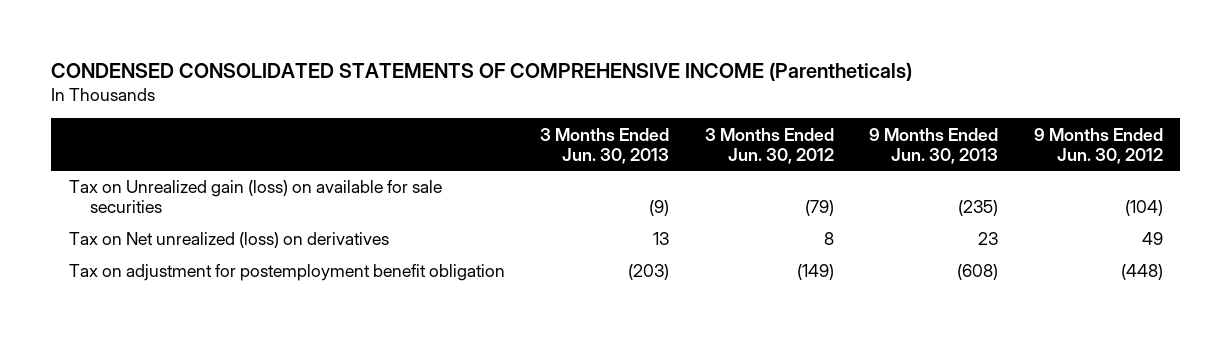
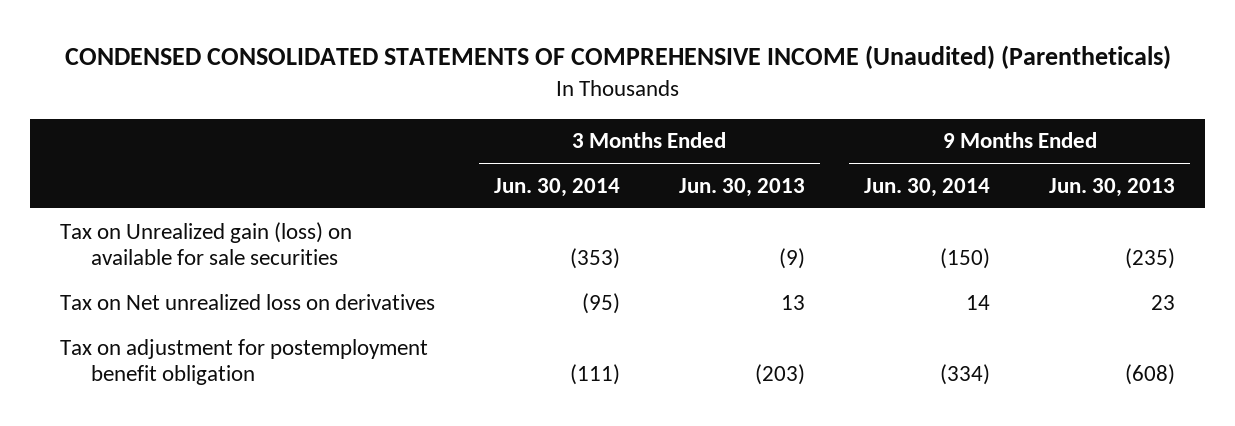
- CONDENSED CONSOLIDATED STATEMENTS OF COMPREHENSIVE INCOME (Parentheticals)
+ CONDENSED CONSOLIDATED STATEMENTS OF COMPREHENSIVE INCOME (Unaudited) (Parentheticals)
- | 3 Months Ended Jun. 30, 2013 | 3 Months Ended Jun. 30, 2012 | 9 Months Ended Jun. 30, 2013 | 9 Months Ended Jun. 30, 2012
+ | 3 Months Ended Jun. 30, 2014 | 3 Months Ended Jun. 30, 2013 | 9 Months Ended Jun. 30, 2014 | 9 Months Ended Jun. 30, 2013
- Tax on Net unrealized (loss) on derivatives | 13 | 8 | 23 | 49
+ Tax on Net unrealized loss on derivatives | (95) | 13 | 14 | 23

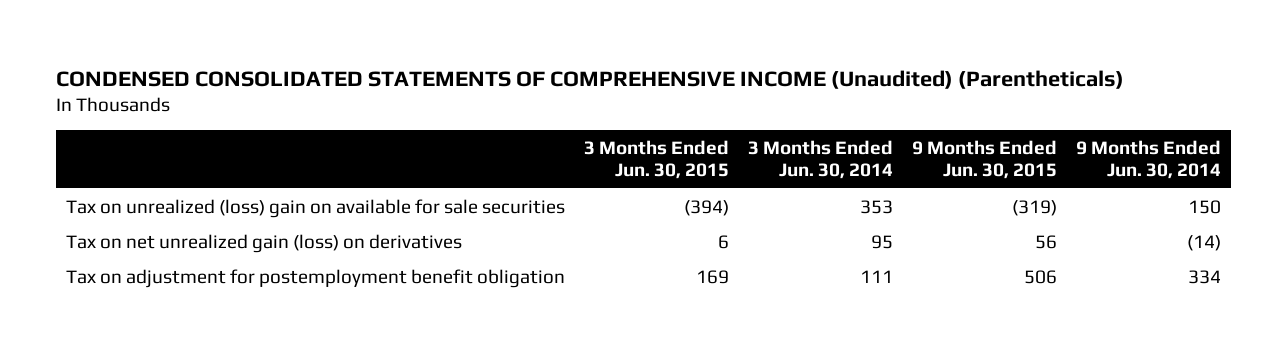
- | 3 Months Ended Jun. 30, 2014 | 3 Months Ended Jun. 30, 2013 | 9 Months Ended Jun. 30, 2014 | 9 Months Ended Jun. 30, 2013
+ | 3 Months Ended Jun. 30, 2015 | 3 Months Ended Jun. 30, 2014 | 9 Months Ended Jun. 30, 2015 | 9 Months Ended Jun. 30, 2014
- Tax on Unrealized gain (loss) on available for sale securities | (353) | (9) | (150) | (235)
- Tax on Net unrealized loss on derivatives | (95) | 13 | 14 | 23
- Tax on adjustment for postemployment benefit obligation | (111) | (203) | (334) | (608)
+ Tax on unrealized (loss) gain on available for sale securities | (394) | 353 | (319) | 150
+ Tax on net unrealized gain (loss) on derivatives | 6 | 95 | 56 | (14)
+ Tax on adjustment for postemployment benefit obligation | 169 | 111 | 506 | 334

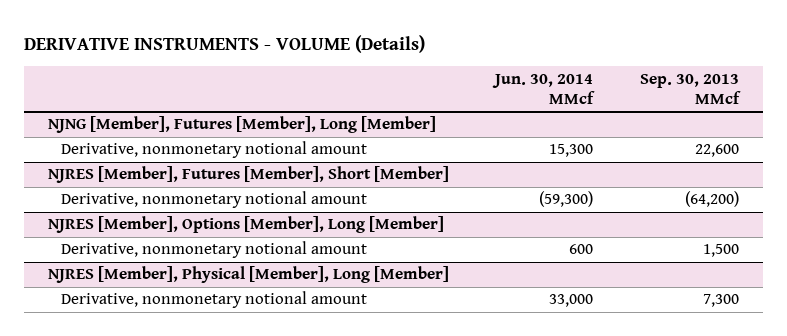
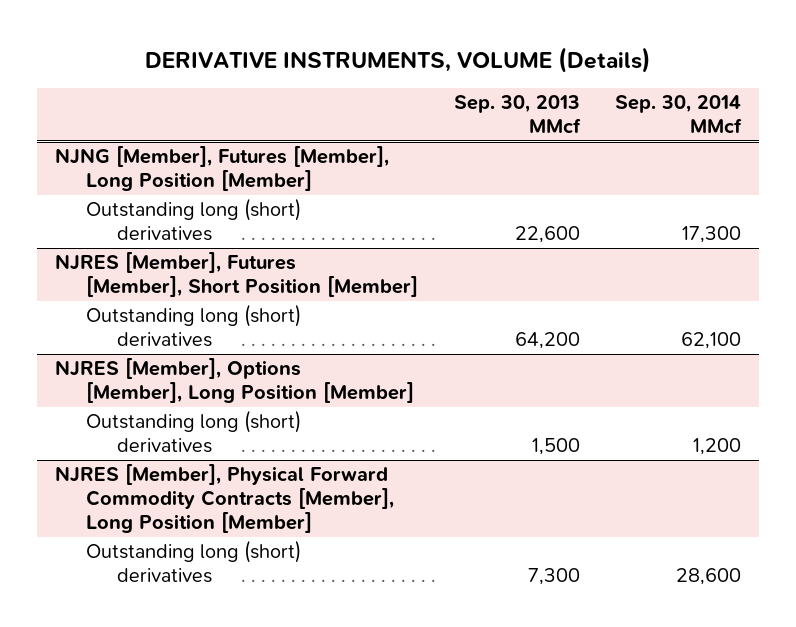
- DERIVATIVE INSTRUMENTS - VOLUME (Details)
+ DERIVATIVE INSTRUMENTS, VOLUME (Details)
- | Jun. 30, 2014 MMcf | Sep. 30, 2013 MMcf
+ | Sep. 30, 2013 MMcf | Sep. 30, 2014 MMcf
- NJNG [Member], Futures [Member], Long [Member]
- Derivative, nonmonetary notional amount | 15,300 | 22,600
- NJRES [Member], Futures [Member], Short [Member]
- Derivative, nonmonetary notional amount | (59,300) | (64,200)
- NJRES [Member], Options [Member], Long [Member]
- Derivative, nonmonetary notional amount | 600 | 1,500
- NJRES [Member], Physical [Member], Long [Member]
- Derivative, nonmonetary notional amount | 33,000 | 7,300
+ NJNG [Member], Futures [Member], Long Position [Member]
+ Outstanding long (short) derivatives | 22,600 | 17,300
+ NJRES [Member], Futures [Member], Short Position [Member]
+ Outstanding long (short) derivatives | 64,200 | 62,100
+ NJRES [Member], Options [Member], Long Position [Member]
+ Outstanding long (short) derivatives | 1,500 | 1,200
+ NJRES [Member], Physical Forward Commodity Contracts [Member], Long Position [Member]
+ Outstanding long (short) derivatives | 7,300 | 28,600

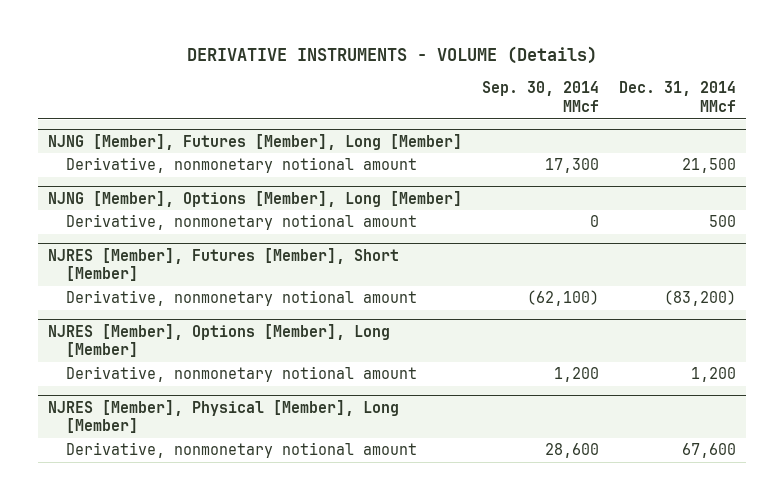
- DERIVATIVE INSTRUMENTS, VOLUME (Details)
+ DERIVATIVE INSTRUMENTS - VOLUME (Details)
- | Sep. 30, 2013 MMcf | Sep. 30, 2014 MMcf
+ | Sep. 30, 2014 MMcf | Dec. 31, 2014 MMcf
- NJNG [Member], Futures [Member], Long Position [Member]
- Outstanding long (short) derivatives | 22,600 | 17,300
- NJRES [Member], Futures [Member], Short Position [Member]
- Outstanding long (short) derivatives | 64,200 | 62,100
- NJRES [Member], Options [Member], Long Position [Member]
- Outstanding long (short) derivatives | 1,500 | 1,200
- NJRES [Member], Physical Forward Commodity Contracts [Member], Long Position [Member]
- Outstanding long (short) derivatives | 7,300 | 28,600
+ NJNG [Member], Futures [Member], Long [Member]
+ Derivative, nonmonetary notional amount | 17,300 | 21,500
+ NJNG [Member], Options [Member], Long [Member]
+ Derivative, nonmonetary notional amount | 0 | 500
+ NJRES [Member], Futures [Member], Short [Member]
+ Derivative, nonmonetary notional amount | (62,100) | (83,200)
+ NJRES [Member], Options [Member], Long [Member]
+ Derivative, nonmonetary notional amount | 1,200 | 1,200
+ NJRES [Member], Physical [Member], Long [Member]
+ Derivative, nonmonetary notional amount | 28,600 | 67,600

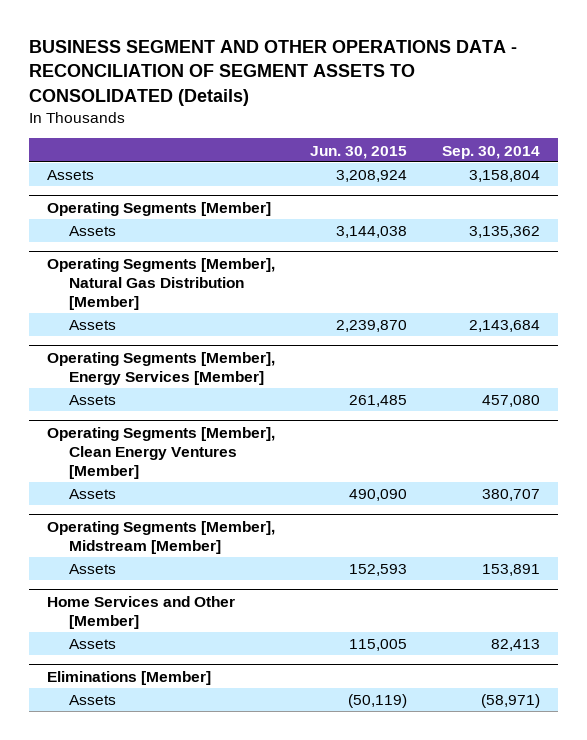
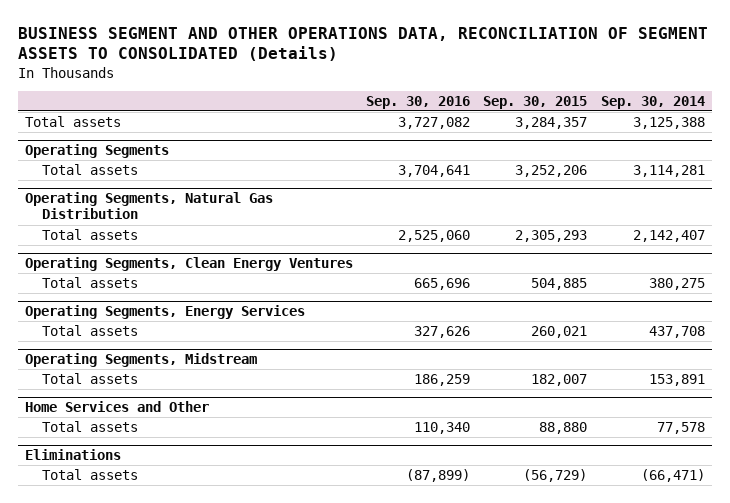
- BUSINESS SEGMENT AND OTHER OPERATIONS DATA - RECONCILIATION OF SEGMENT ASSETS TO CONSOLIDATED (Details)
+ BUSINESS SEGMENT AND OTHER OPERATIONS DATA, RECONCILIATION OF SEGMENT ASSETS TO CONSOLIDATED (Details)
- | Jun. 30, 2015 | Sep. 30, 2014
+ | Sep. 30, 2016 | Sep. 30, 2015 | Sep. 30, 2014
- Assets | 3,208,924 | 3,158,804
- Operating Segments [Member]
- Assets | 3,144,038 | 3,135,362
- Operating Segments [Member], Natural Gas Distribution [Member]
- Assets | 2,239,870 | 2,143,684
- Operating Segments [Member], Energy Services [Member]
- Assets | 261,485 | 457,080
- Operating Segments [Member], Clean Energy Ventures [Member]
- Assets | 490,090 | 380,707
- Operating Segments [Member], Midstream [Member]
- Assets | 152,593 | 153,891
- Home Services and Other [Member]
- Assets | 115,005 | 82,413
- Eliminations [Member]
- Assets | (50,119) | (58,971)
+ Total assets | 3,727,082 | 3,284,357 | 3,125,388
+ Operating Segments
+ Total assets | 3,704,641 | 3,252,206 | 3,114,281
+ Operating Segments, Natural Gas Distribution
+ Total assets | 2,525,060 | 2,305,293 | 2,142,407
+ Operating Segments, Clean Energy Ventures
+ Total assets | 665,696 | 504,885 | 380,275
+ Operating Segments, Energy Services
+ Total assets | 327,626 | 260,021 | 437,708
+ Operating Segments, Midstream
+ Total assets | 186,259 | 182,007 | 153,891
+ Home Services and Other
+ Total assets | 110,340 | 88,880 | 77,578
+ Eliminations
+ Total assets | (87,899) | (56,729) | (66,471)

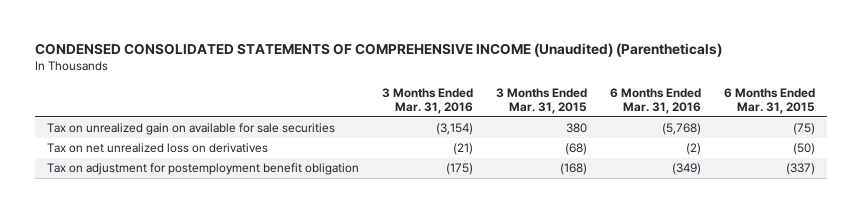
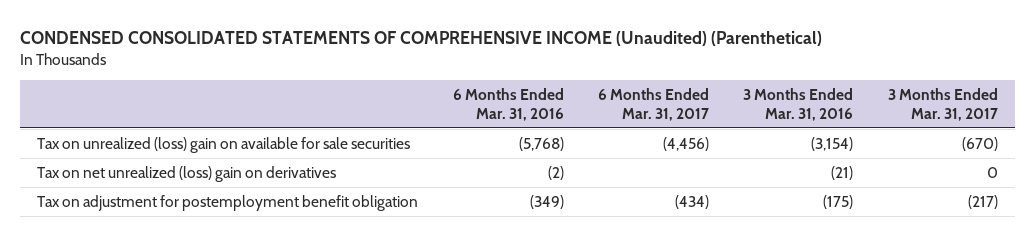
- CONDENSED CONSOLIDATED STATEMENTS OF COMPREHENSIVE INCOME (Unaudited) (Parentheticals)
+ CONDENSED CONSOLIDATED STATEMENTS OF COMPREHENSIVE INCOME (Unaudited) (Parenthetical)
- | 3 Months Ended Mar. 31, 2016 | 3 Months Ended Mar. 31, 2015 | 6 Months Ended Mar. 31, 2016 | 6 Months Ended Mar. 31, 2015
+ | 6 Months Ended Mar. 31, 2016 | 6 Months Ended Mar. 31, 2017 | 3 Months Ended Mar. 31, 2016 | 3 Months Ended Mar. 31, 2017
- Tax on unrealized gain on available for sale securities | (3,154) | 380 | (5,768) | (75)
- Tax on net unrealized loss on derivatives | (21) | (68) | (2) | (50)
+ Tax on unrealized (loss) gain on available for sale securities | (5,768) | (4,456) | (3,154) | (670)
+ Tax on net unrealized (loss) gain on derivatives | (2) | | (21) | 0

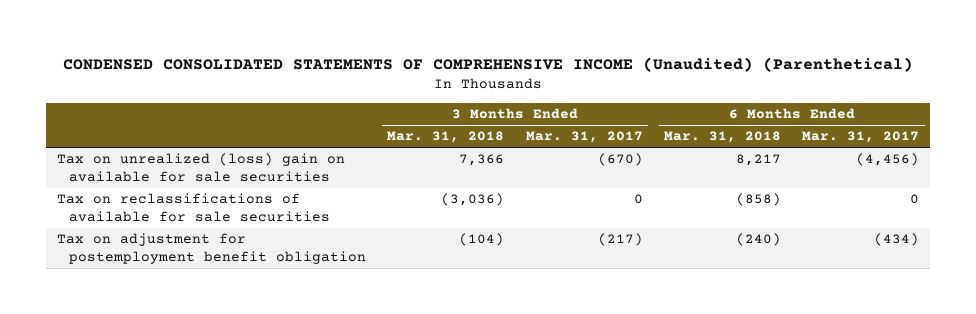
- | 6 Months Ended Mar. 31, 2016 | 6 Months Ended Mar. 31, 2017 | 3 Months Ended Mar. 31, 2016 | 3 Months Ended Mar. 31, 2017
+ | 3 Months Ended Mar. 31, 2018 | 3 Months Ended Mar. 31, 2017 | 6 Months Ended Mar. 31, 2018 | 6 Months Ended Mar. 31, 2017
- Tax on net unrealized (loss) gain on derivatives | (2) | | (21) | 0
+ Tax on reclassifications of available for sale securities | (3,036) | 0 | (858) | 0

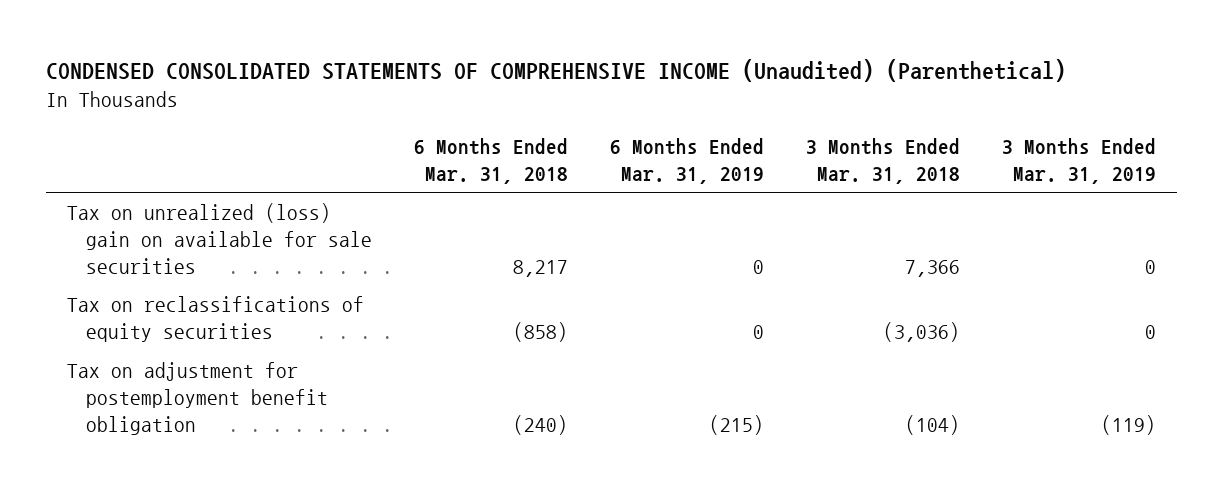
- | 3 Months Ended Mar. 31, 2018 | 3 Months Ended Mar. 31, 2017 | 6 Months Ended Mar. 31, 2018 | 6 Months Ended Mar. 31, 2017
+ | 6 Months Ended Mar. 31, 2018 | 6 Months Ended Mar. 31, 2019 | 3 Months Ended Mar. 31, 2018 | 3 Months Ended Mar. 31, 2019
- Tax on reclassifications of available for sale securities | (3,036) | 0 | (858) | 0
+ Tax on reclassifications of equity securities | (858) | 0 | (3,036) | 0

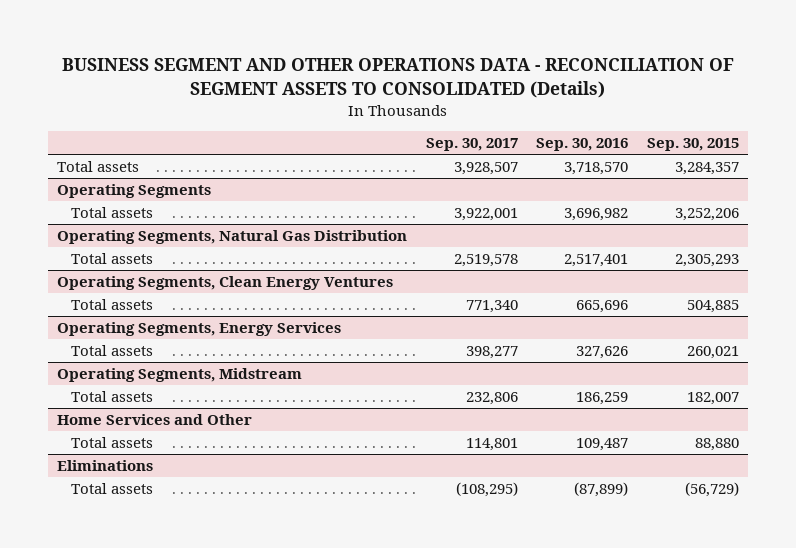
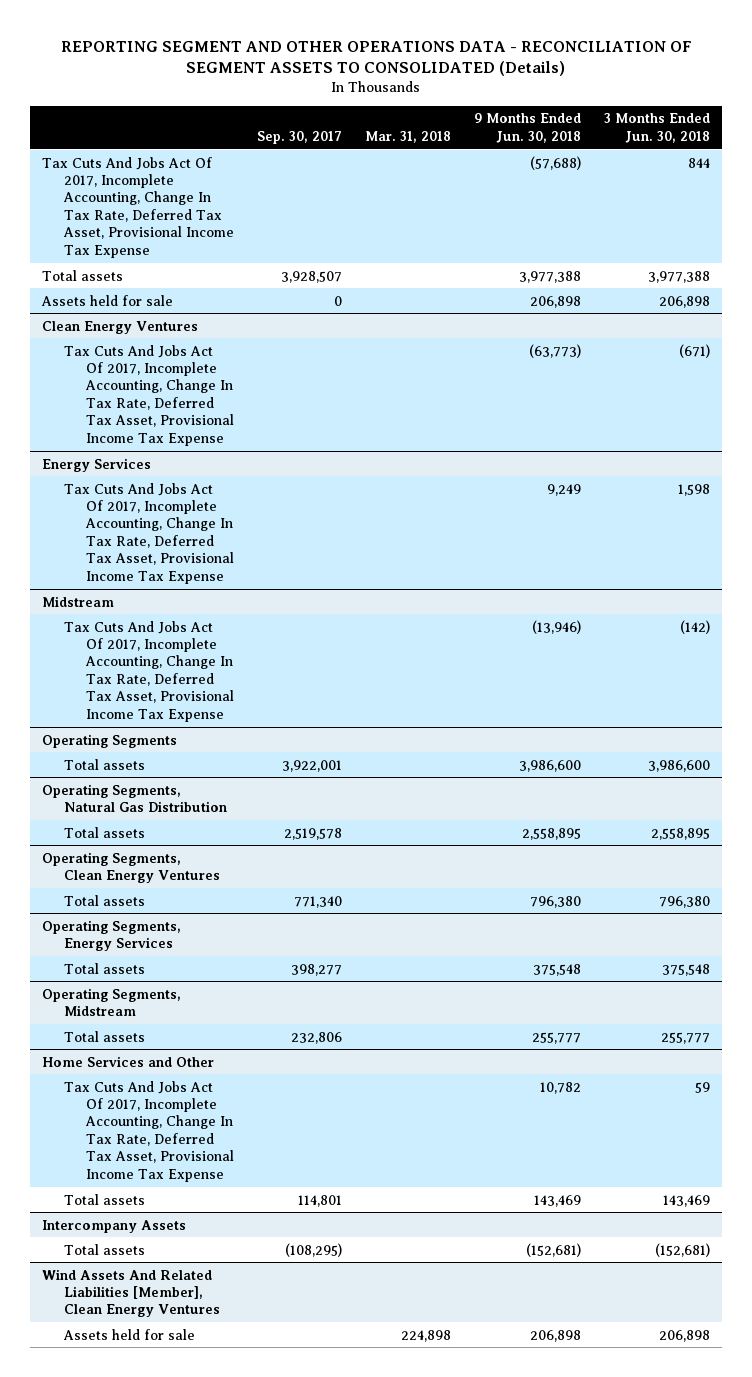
- BUSINESS SEGMENT AND OTHER OPERATIONS DATA - RECONCILIATION OF SEGMENT ASSETS TO CONSOLIDATED (Details)
+ REPORTING SEGMENT AND OTHER OPERATIONS DATA - RECONCILIATION OF SEGMENT ASSETS TO CONSOLIDATED (Details)
- | Sep. 30, 2017 | Sep. 30, 2016 | Sep. 30, 2015
+ | Sep. 30, 2017 | Mar. 31, 2018 | 9 Months Ended Jun. 30, 2018 | 3 Months Ended Jun. 30, 2018
+ Tax Cuts And Jobs Act Of 2017, Incomplete Accounting, Change In Tax Rate, Deferred Tax Asset, Provisional Income Tax Expense | | | (57,688) | 844
+ Assets held for sale | 0 | | 206,898 | 206,898
+ Clean Energy Ventures
+ Tax Cuts And Jobs Act Of 2017, Incomplete Accounting, Change In Tax Rate, Deferred Tax Asset, Provisional Income Tax Expense | | | (63,773) | (671)
+ Energy Services
+ Tax Cuts And Jobs Act Of 2017, Incomplete Accounting, Change In Tax Rate, Deferred Tax Asset, Provisional Income Tax Expense | | | 9,249 | 1,598
+ Midstream
+ Tax Cuts And Jobs Act Of 2017, Incomplete Accounting, Change In Tax Rate, Deferred Tax Asset, Provisional Income Tax Expense | | | (13,946) | (142)
@ Home Services and Other
+ Tax Cuts And Jobs Act Of 2017, Incomplete Accounting, Change In Tax Rate, Deferred Tax Asset, Provisional Income Tax Expense | | | 10,782 | 59
- Eliminations
+ Intercompany Assets
+ Wind Assets And Related Liabilities [Member], Clean Energy Ventures
+ Assets held for sale | | 224,898 | 206,898 | 206,898

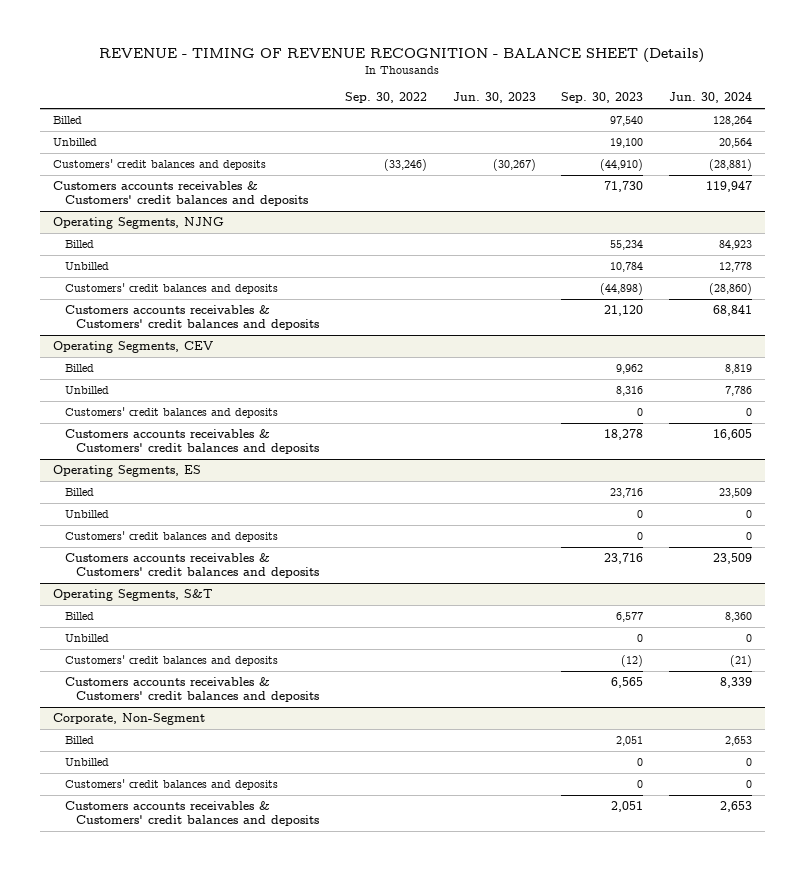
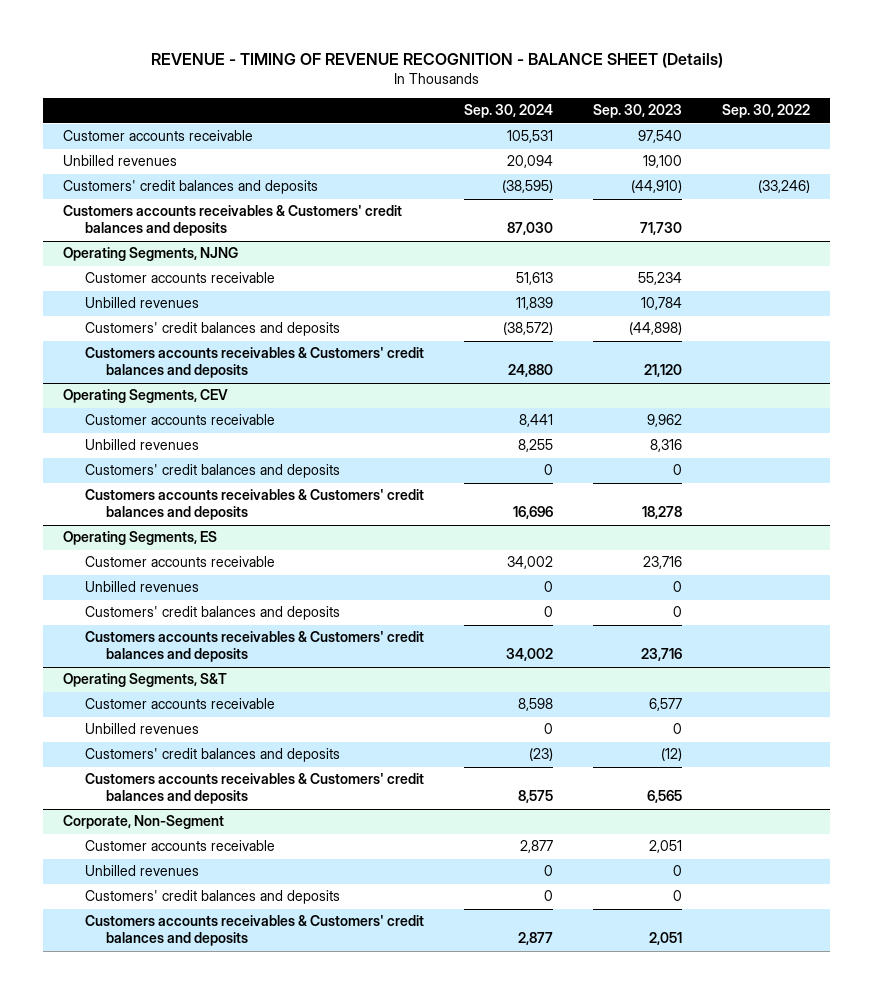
- | Sep. 30, 2022 | Jun. 30, 2023 | Sep. 30, 2023 | Jun. 30, 2024
+ | Sep. 30, 2024 | Sep. 30, 2023 | Sep. 30, 2022
- Billed | | | 97,540 | 128,264
- Unbilled | | | 19,100 | 20,564
+ Customer accounts receivable | 105,531 | 97,540 |
+ Unbilled revenues | 20,094 | 19,100 |
@ Operating Segments, NJNG
- Billed | | | 55,234 | 84,923
- Unbilled | | | 10,784 | 12,778
+ Customer accounts receivable | 51,613 | 55,234 |
+ Unbilled revenues | 11,839 | 10,784 |
@ Operating Segments, CEV
- Billed | | | 9,962 | 8,819
- Unbilled | | | 8,316 | 7,786
+ Customer accounts receivable | 8,441 | 9,962 |
+ Unbilled revenues | 8,255 | 8,316 |
@ Operating Segments, ES
- Billed | | | 23,716 | 23,509
- Unbilled | | | 0 | 0
+ Customer accounts receivable | 34,002 | 23,716 |
+ Unbilled revenues | 0 | 0 |
@ Operating Segments, S&T
- Billed | | | 6,577 | 8,360
- Unbilled | | | 0 | 0
+ Customer accounts receivable | 8,598 | 6,577 |
+ Unbilled revenues | 0 | 0 |
@ Corporate, Non-Segment
- Billed | | | 2,051 | 2,653
- Unbilled | | | 0 | 0
+ Customer accounts receivable | 2,877 | 2,051 |
+ Unbilled revenues | 0 | 0 |

